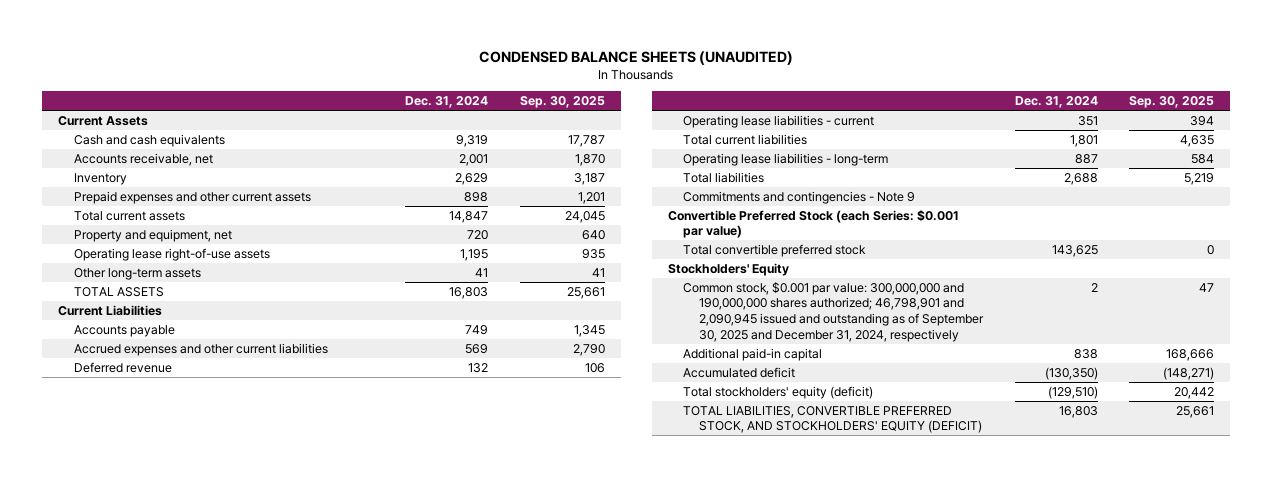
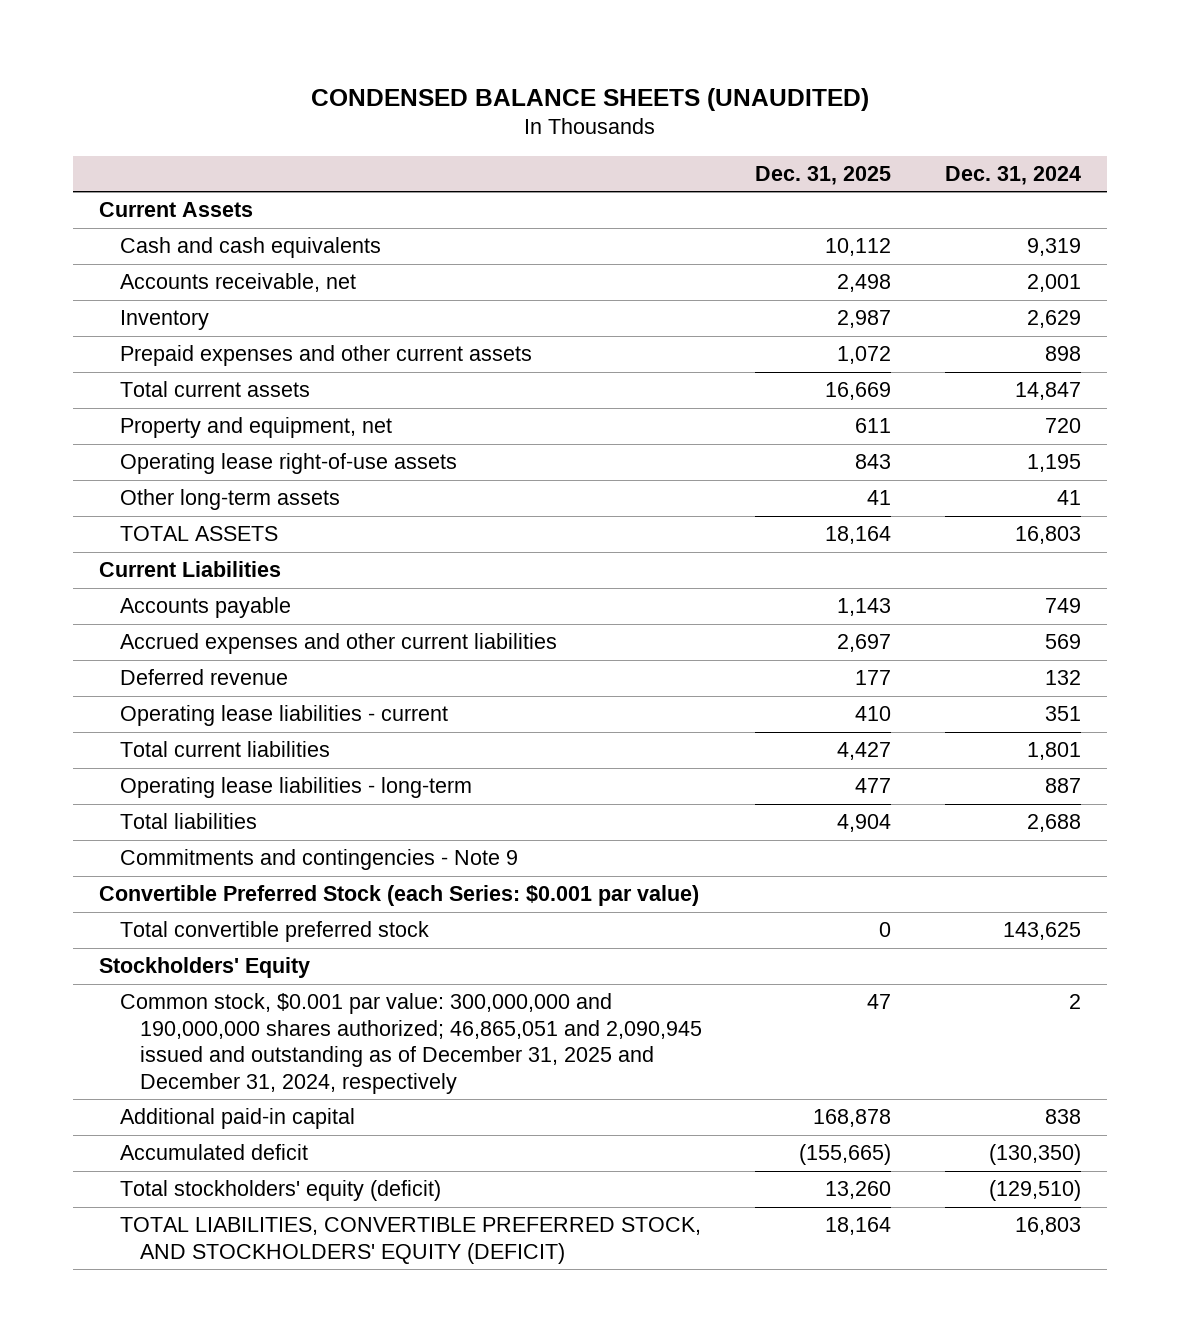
- | Dec. 31, 2024 | Sep. 30, 2025
+ | Dec. 31, 2025 | Dec. 31, 2024
- Common stock, $0.001 par value: 300,000,000 and 190,000,000 shares authorized; 46,798,901 and 2,090,945 issued and outstanding as of September 30, 2025 and December 31, 2024, respectively | 2 | 47
+ Common stock, $0.001 par value: 300,000,000 and 190,000,000 shares authorized; 46,865,051 and 2,090,945 issued and outstanding as of December 31, 2025 and December 31, 2024, respectively | 47 | 2

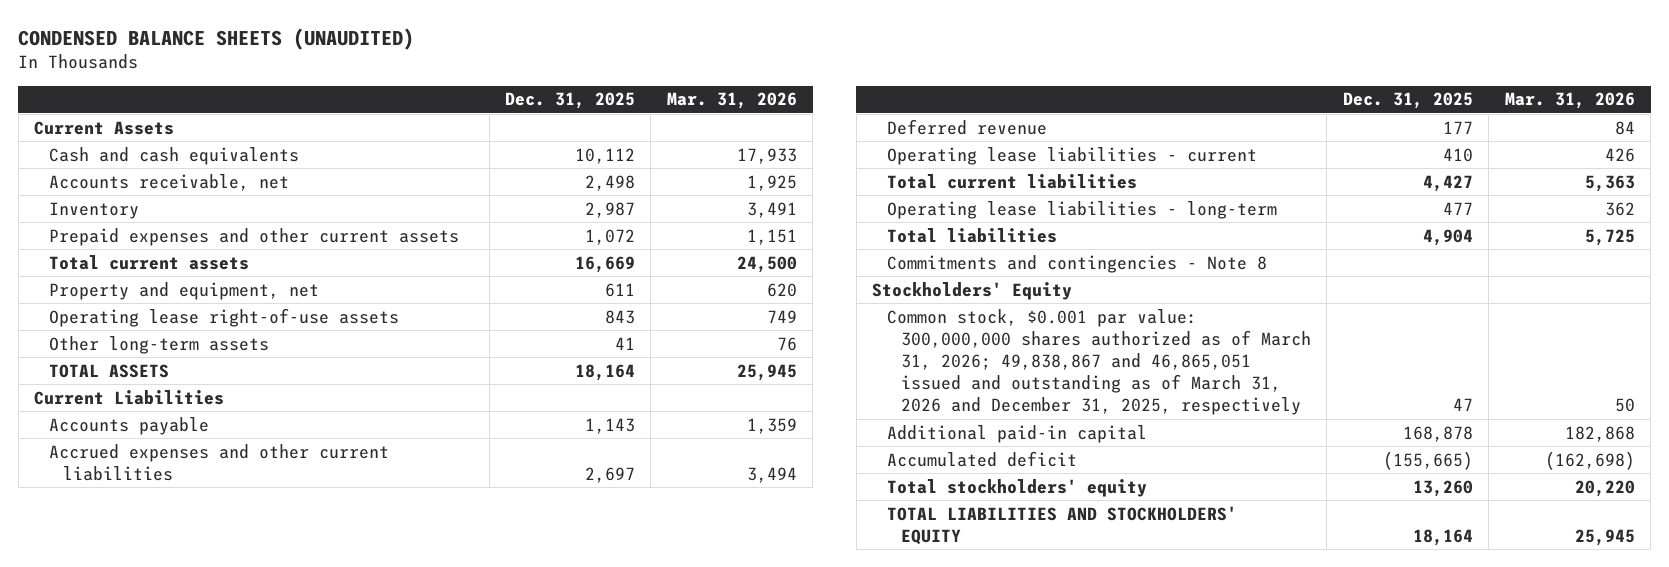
- | Dec. 31, 2025 | Dec. 31, 2024
+ | Dec. 31, 2025 | Mar. 31, 2026
- Commitments and contingencies - Note 9
- Convertible Preferred Stock (each Series: $0.001 par value)
- Total convertible preferred stock | 0 | 143,625
+ Commitments and contingencies - Note 8
- Common stock, $0.001 par value: 300,000,000 and 190,000,000 shares authorized; 46,865,051 and 2,090,945 issued and outstanding as of December 31, 2025 and December 31, 2024, respectively | 47 | 2
+ Common stock, $0.001 par value: 300,000,000 shares authorized as of March 31, 2026; 49,838,867 and 46,865,051 issued and outstanding as of March 31, 2026 and December 31, 2025, respectively | 47 | 50
- Total stockholders' equity (deficit) | 13,260 | (129,510)
- TOTAL LIABILITIES, CONVERTIBLE PREFERRED STOCK, AND STOCKHOLDERS' EQUITY (DEFICIT) | 18,164 | 16,803
+ Total stockholders' equity | 13,260 | 20,220
+ TOTAL LIABILITIES AND STOCKHOLDERS' EQUITY | 18,164 | 25,945

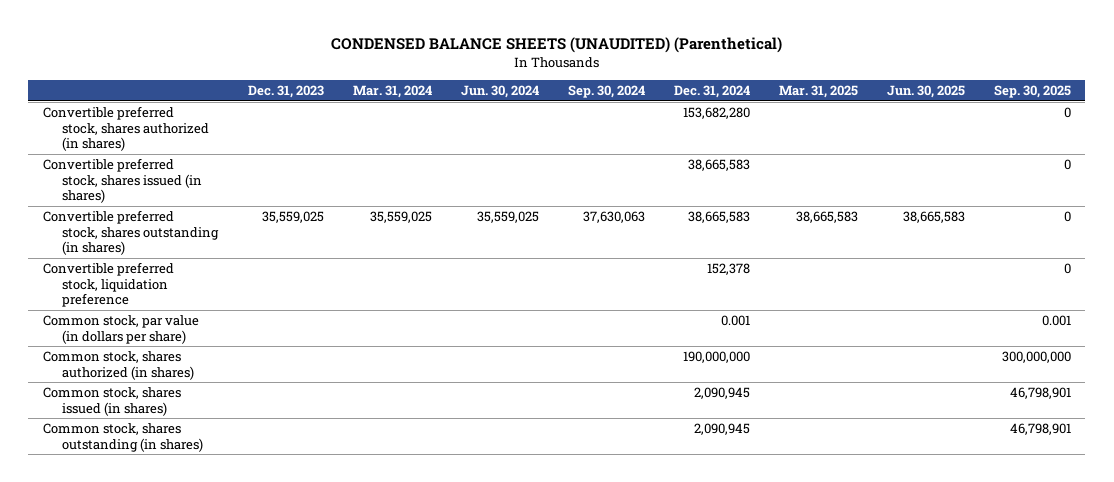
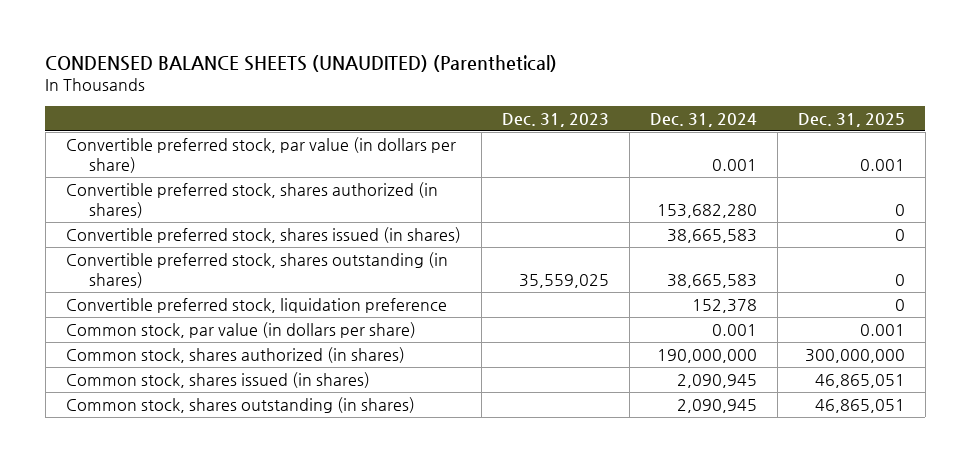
- | Dec. 31, 2023 | Mar. 31, 2024 | Jun. 30, 2024 | Sep. 30, 2024 | Dec. 31, 2024 | Mar. 31, 2025 | Jun. 30, 2025 | Sep. 30, 2025
+ | Dec. 31, 2023 | Dec. 31, 2024 | Dec. 31, 2025
+ Convertible preferred stock, par value (in dollars per share) | | 0.001 | 0.001

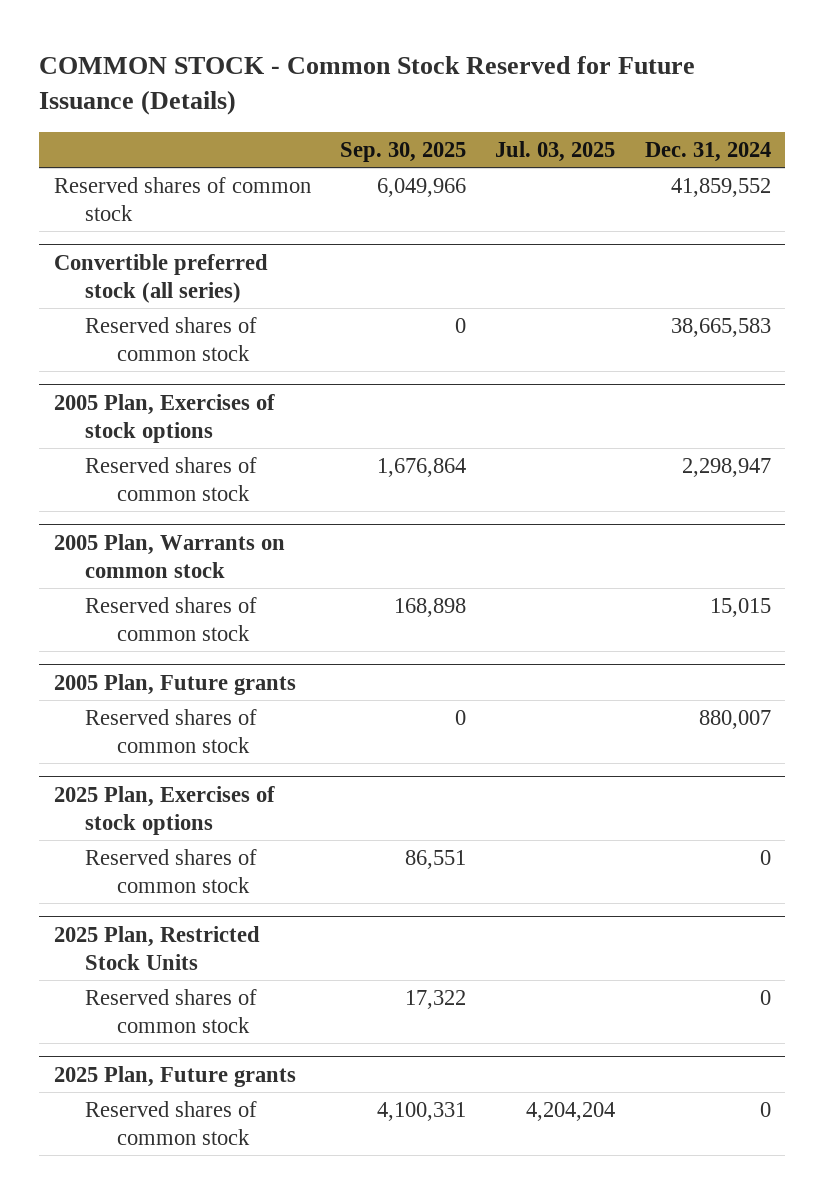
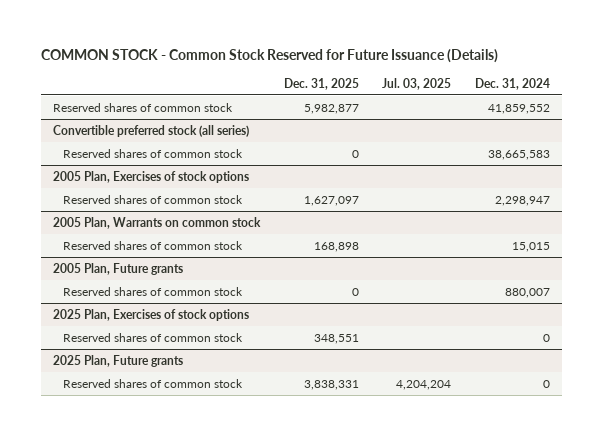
- | Sep. 30, 2025 | Jul. 03, 2025 | Dec. 31, 2024
+ | Dec. 31, 2025 | Jul. 03, 2025 | Dec. 31, 2024
- 2025 Plan, Restricted Stock Units
- Reserved shares of common stock | 17,322 | | 0

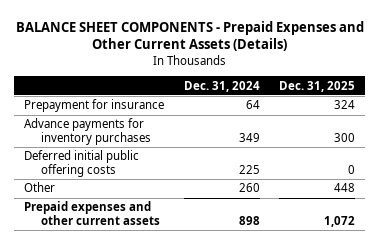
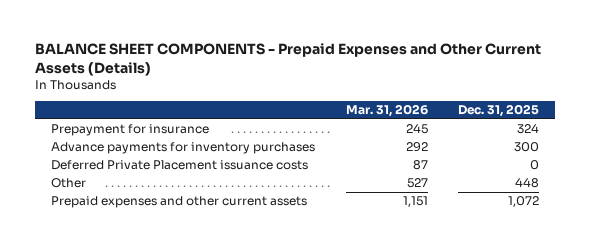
- | Dec. 31, 2024 | Dec. 31, 2025
+ | Mar. 31, 2026 | Dec. 31, 2025
- Deferred initial public offering costs | 225 | 0
+ Deferred Private Placement issuance costs | 87 | 0

